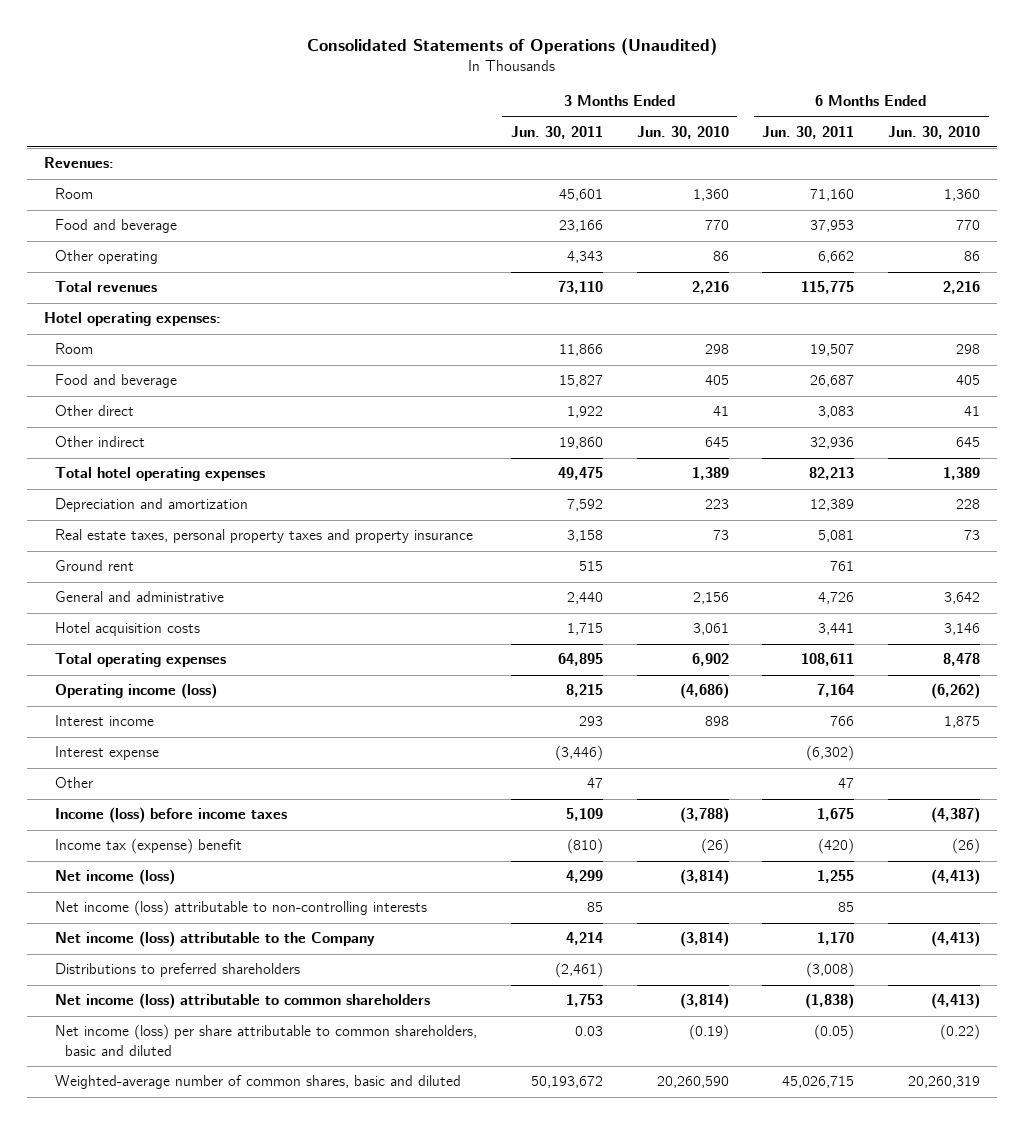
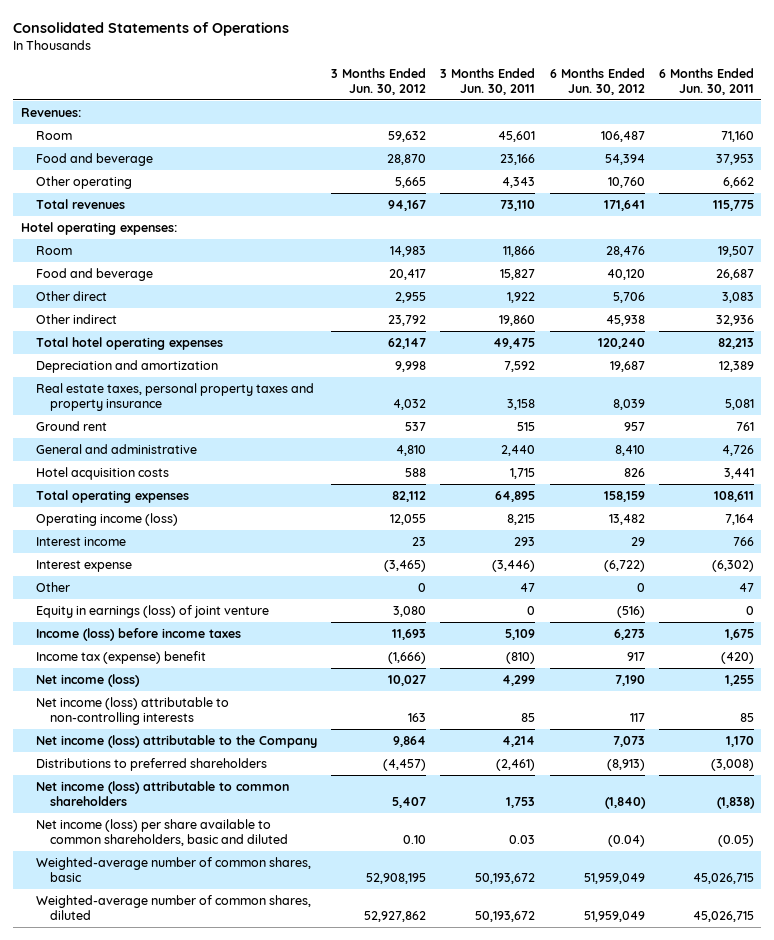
- Consolidated Statements of Operations (Unaudited)
+ Consolidated Statements of Operations
- | 3 Months Ended Jun. 30, 2011 | 3 Months Ended Jun. 30, 2010 | 6 Months Ended Jun. 30, 2011 | 6 Months Ended Jun. 30, 2010
+ | 3 Months Ended Jun. 30, 2012 | 3 Months Ended Jun. 30, 2011 | 6 Months Ended Jun. 30, 2012 | 6 Months Ended Jun. 30, 2011
+ Equity in earnings (loss) of joint venture | 3,080 | 0 | (516) | 0
- Net income (loss) per share attributable to common shareholders, basic and diluted | 0.03 | (0.19) | (0.05) | (0.22)
- Weighted-average number of common shares, basic and diluted | 50,193,672 | 20,260,590 | 45,026,715 | 20,260,319
+ Net income (loss) per share available to common shareholders, basic and diluted | 0.10 | 0.03 | (0.04) | (0.05)
+ Weighted-average number of common shares, basic | 52,908,195 | 50,193,672 | 51,959,049 | 45,026,715
+ Weighted-average number of common shares, diluted | 52,927,862 | 50,193,672 | 51,959,049 | 45,026,715

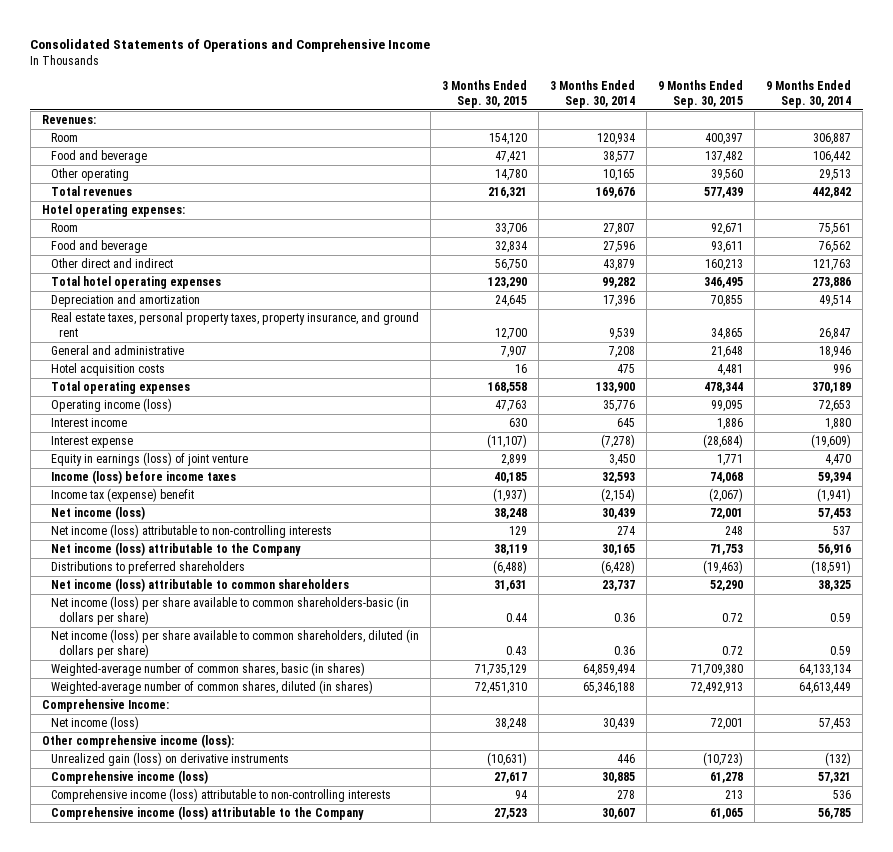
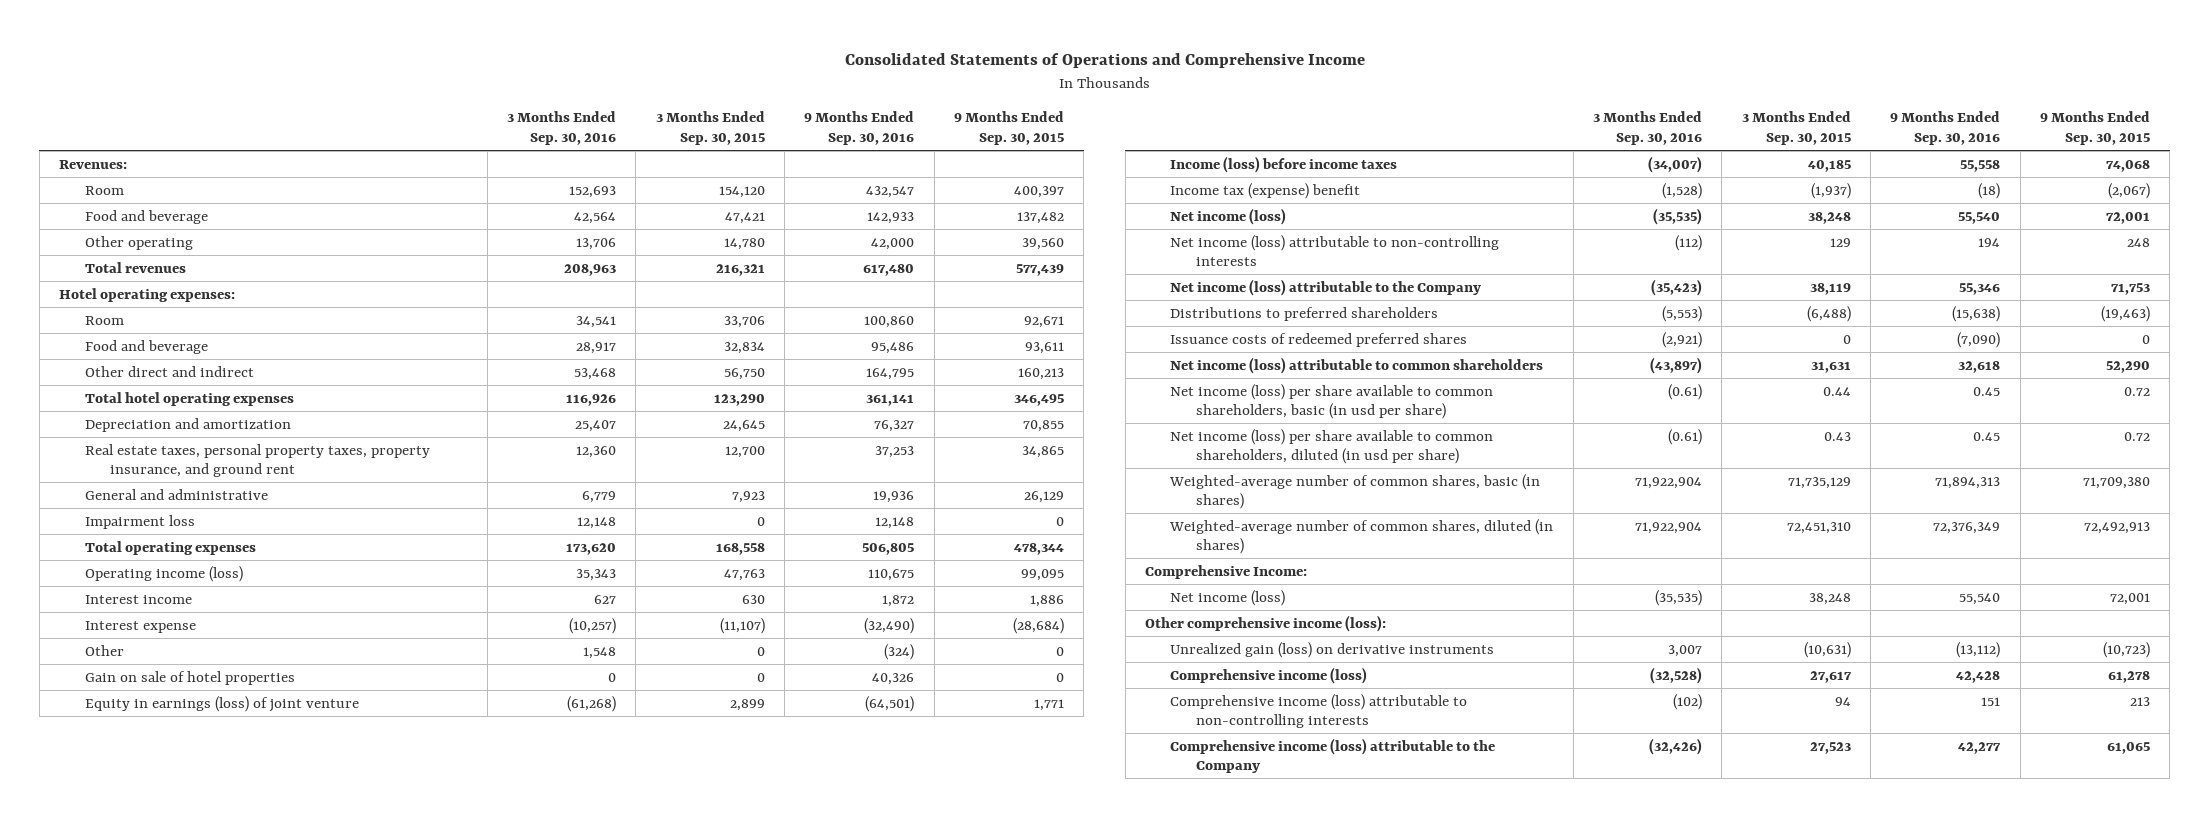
- | 3 Months Ended Sep. 30, 2015 | 3 Months Ended Sep. 30, 2014 | 9 Months Ended Sep. 30, 2015 | 9 Months Ended Sep. 30, 2014
+ | 3 Months Ended Sep. 30, 2016 | 3 Months Ended Sep. 30, 2015 | 9 Months Ended Sep. 30, 2016 | 9 Months Ended Sep. 30, 2015
- General and administrative | 7,907 | 7,208 | 21,648 | 18,946
- Hotel acquisition costs | 16 | 475 | 4,481 | 996
+ General and administrative | 6,779 | 7,923 | 19,936 | 26,129
+ Impairment loss | 12,148 | 0 | 12,148 | 0
+ Other | 1,548 | 0 | (324) | 0
+ Gain on sale of hotel properties | 0 | 0 | 40,326 | 0
+ Issuance costs of redeemed preferred shares | (2,921) | 0 | (7,090) | 0
- Net income (loss) per share available to common shareholders-basic (in dollars per share) | 0.44 | 0.36 | 0.72 | 0.59
- Net income (loss) per share available to common shareholders, diluted (in dollars per share) | 0.43 | 0.36 | 0.72 | 0.59
+ Net income (loss) per share available to common shareholders, basic (in usd per share) | (0.61) | 0.44 | 0.45 | 0.72
+ Net income (loss) per share available to common shareholders, diluted (in usd per share) | (0.61) | 0.43 | 0.45 | 0.72

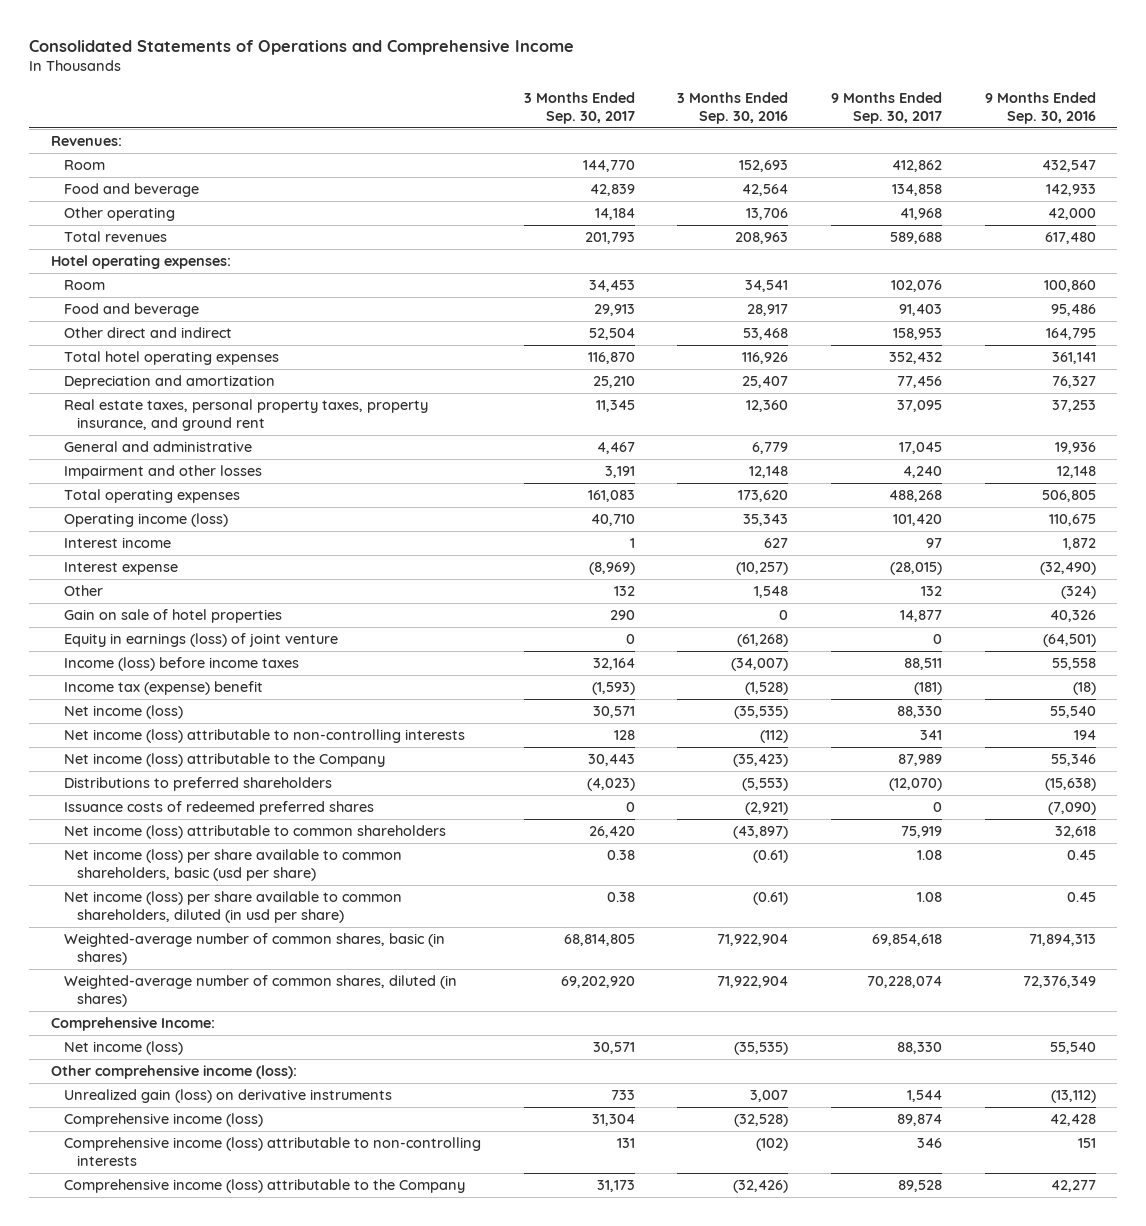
- | 3 Months Ended Sep. 30, 2016 | 3 Months Ended Sep. 30, 2015 | 9 Months Ended Sep. 30, 2016 | 9 Months Ended Sep. 30, 2015
+ | 3 Months Ended Sep. 30, 2017 | 3 Months Ended Sep. 30, 2016 | 9 Months Ended Sep. 30, 2017 | 9 Months Ended Sep. 30, 2016
- Impairment loss | 12,148 | 0 | 12,148 | 0
+ Impairment and other losses | 3,191 | 12,148 | 4,240 | 12,148
- Net income (loss) per share available to common shareholders, basic (in usd per share) | (0.61) | 0.44 | 0.45 | 0.72
+ Net income (loss) per share available to common shareholders, basic (usd per share) | 0.38 | (0.61) | 1.08 | 0.45

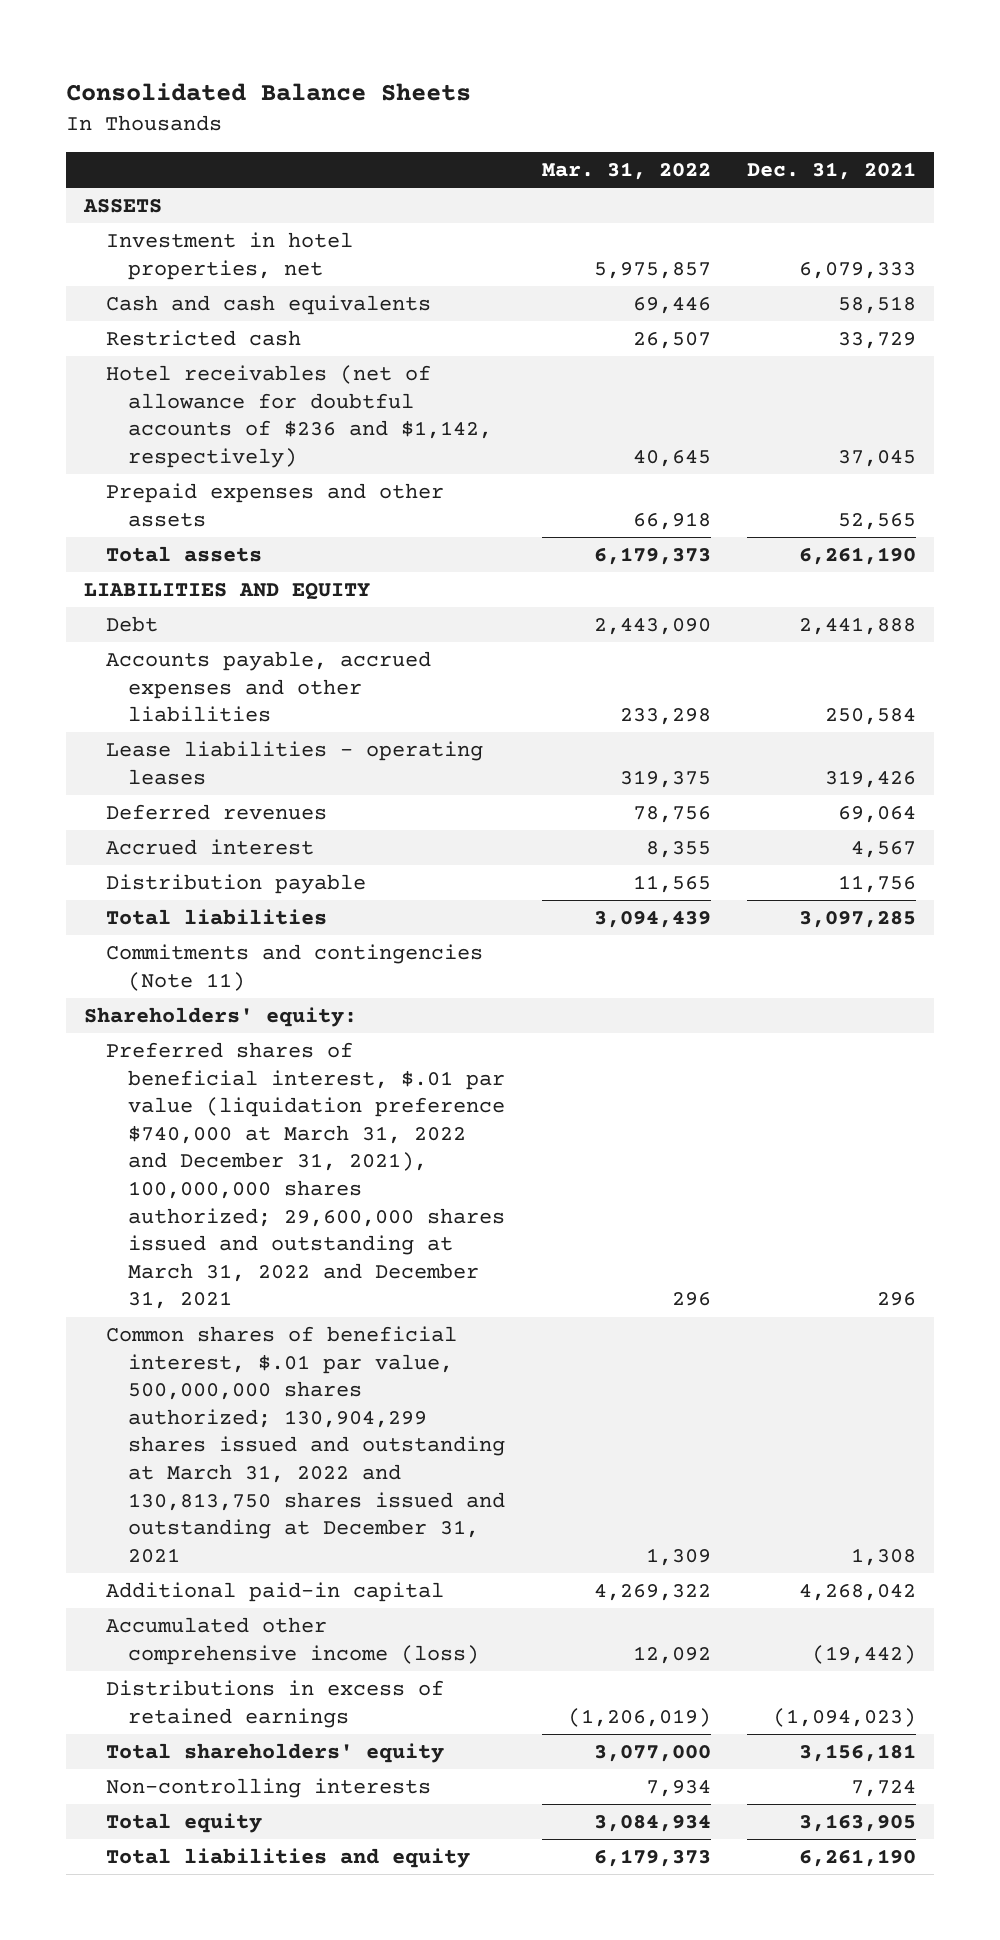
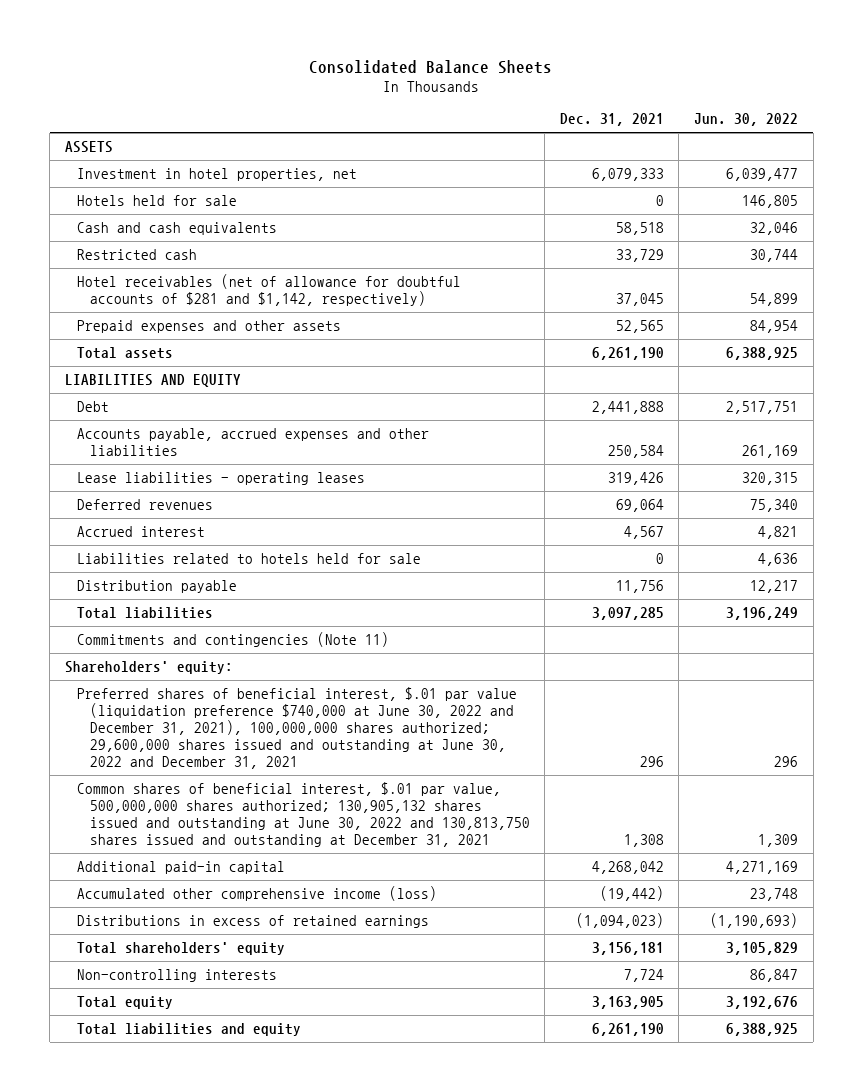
- | Mar. 31, 2022 | Dec. 31, 2021
+ | Dec. 31, 2021 | Jun. 30, 2022
+ Hotels held for sale | 0 | 146,805
- Hotel receivables (net of allowance for doubtful accounts of $236 and $1,142, respectively) | 40,645 | 37,045
+ Hotel receivables (net of allowance for doubtful accounts of $281 and $1,142, respectively) | 37,045 | 54,899
+ Liabilities related to hotels held for sale | 0 | 4,636
- Preferred shares of beneficial interest, $.01 par value (liquidation preference $740,000 at March 31, 2022 and December 31, 2021), 100,000,000 shares authorized; 29,600,000 shares issued and outstanding at March 31, 2022 and December 31, 2021 | 296 | 296
- Common shares of beneficial interest, $.01 par value, 500,000,000 shares authorized; 130,904,299 shares issued and outstanding at March 31, 2022 and 130,813,750 shares issued and outstanding at December 31, 2021 | 1,309 | 1,308
+ Preferred shares of beneficial interest, $.01 par value (liquidation preference $740,000 at June 30, 2022 and December 31, 2021), 100,000,000 shares authorized; 29,600,000 shares issued and outstanding at June 30, 2022 and December 31, 2021 | 296 | 296
+ Common shares of beneficial interest, $.01 par value, 500,000,000 shares authorized; 130,905,132 shares issued and outstanding at June 30, 2022 and 130,813,750 shares issued and outstanding at December 31, 2021 | 1,308 | 1,309

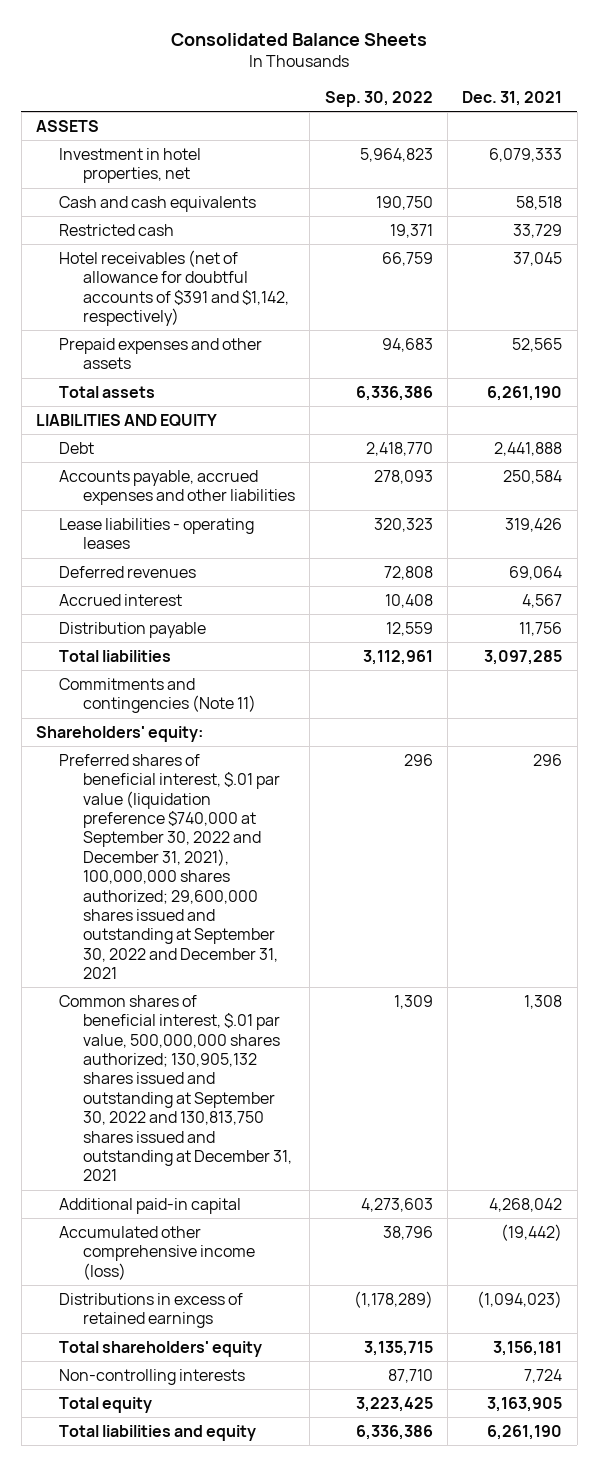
- | Dec. 31, 2021 | Jun. 30, 2022
+ | Sep. 30, 2022 | Dec. 31, 2021
- Hotels held for sale | 0 | 146,805
- Hotel receivables (net of allowance for doubtful accounts of $281 and $1,142, respectively) | 37,045 | 54,899
+ Hotel receivables (net of allowance for doubtful accounts of $391 and $1,142, respectively) | 66,759 | 37,045
- Liabilities related to hotels held for sale | 0 | 4,636
- Preferred shares of beneficial interest, $.01 par value (liquidation preference $740,000 at June 30, 2022 and December 31, 2021), 100,000,000 shares authorized; 29,600,000 shares issued and outstanding at June 30, 2022 and December 31, 2021 | 296 | 296
- Common shares of beneficial interest, $.01 par value, 500,000,000 shares authorized; 130,905,132 shares issued and outstanding at June 30, 2022 and 130,813,750 shares issued and outstanding at December 31, 2021 | 1,308 | 1,309
+ Preferred shares of beneficial interest, $.01 par value (liquidation preference $740,000 at September 30, 2022 and December 31, 2021), 100,000,000 shares authorized; 29,600,000 shares issued and outstanding at September 30, 2022 and December 31, 2021 | 296 | 296
+ Common shares of beneficial interest, $.01 par value, 500,000,000 shares authorized; 130,905,132 shares issued and outstanding at September 30, 2022 and 130,813,750 shares issued and outstanding at December 31, 2021 | 1,309 | 1,308

